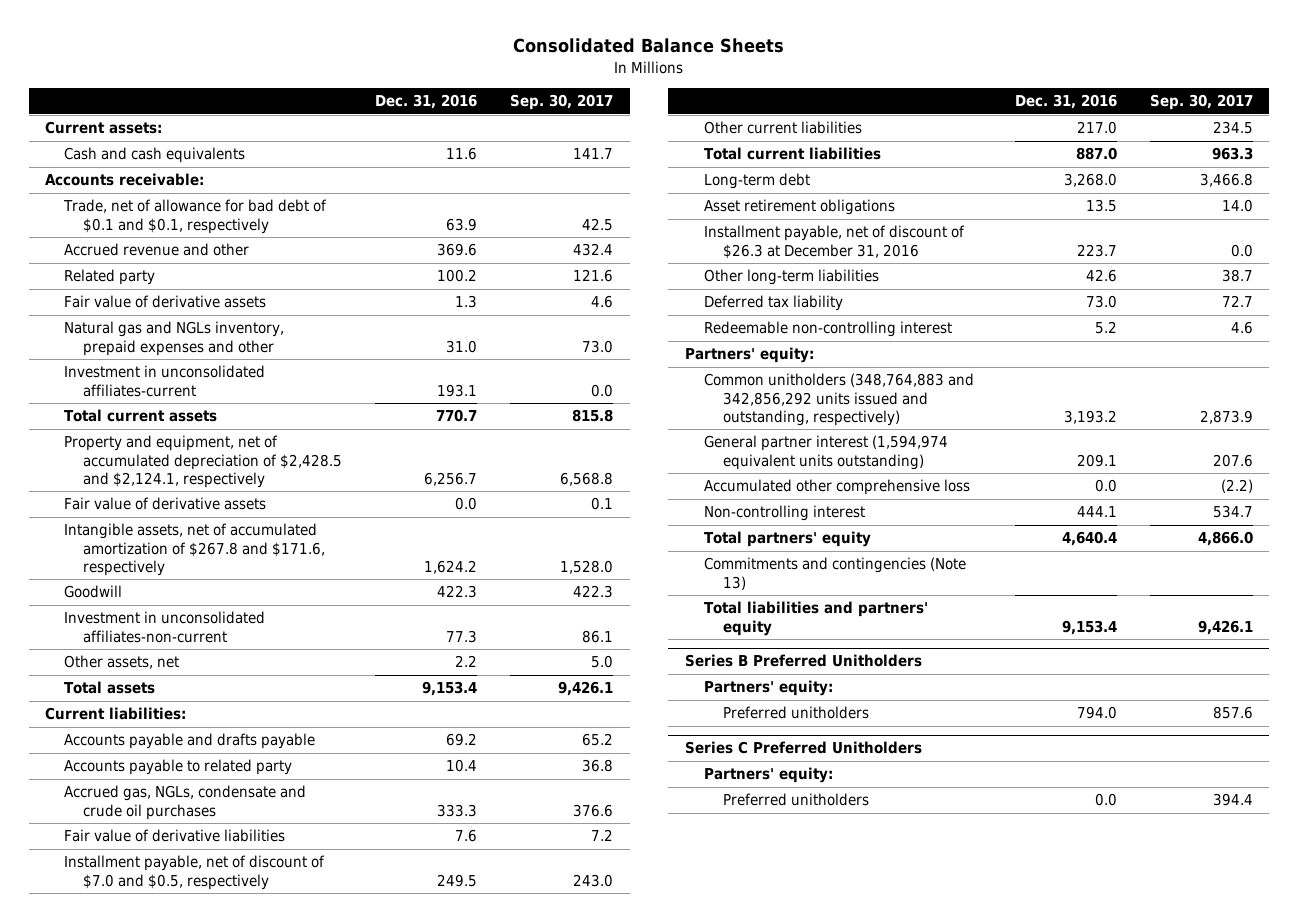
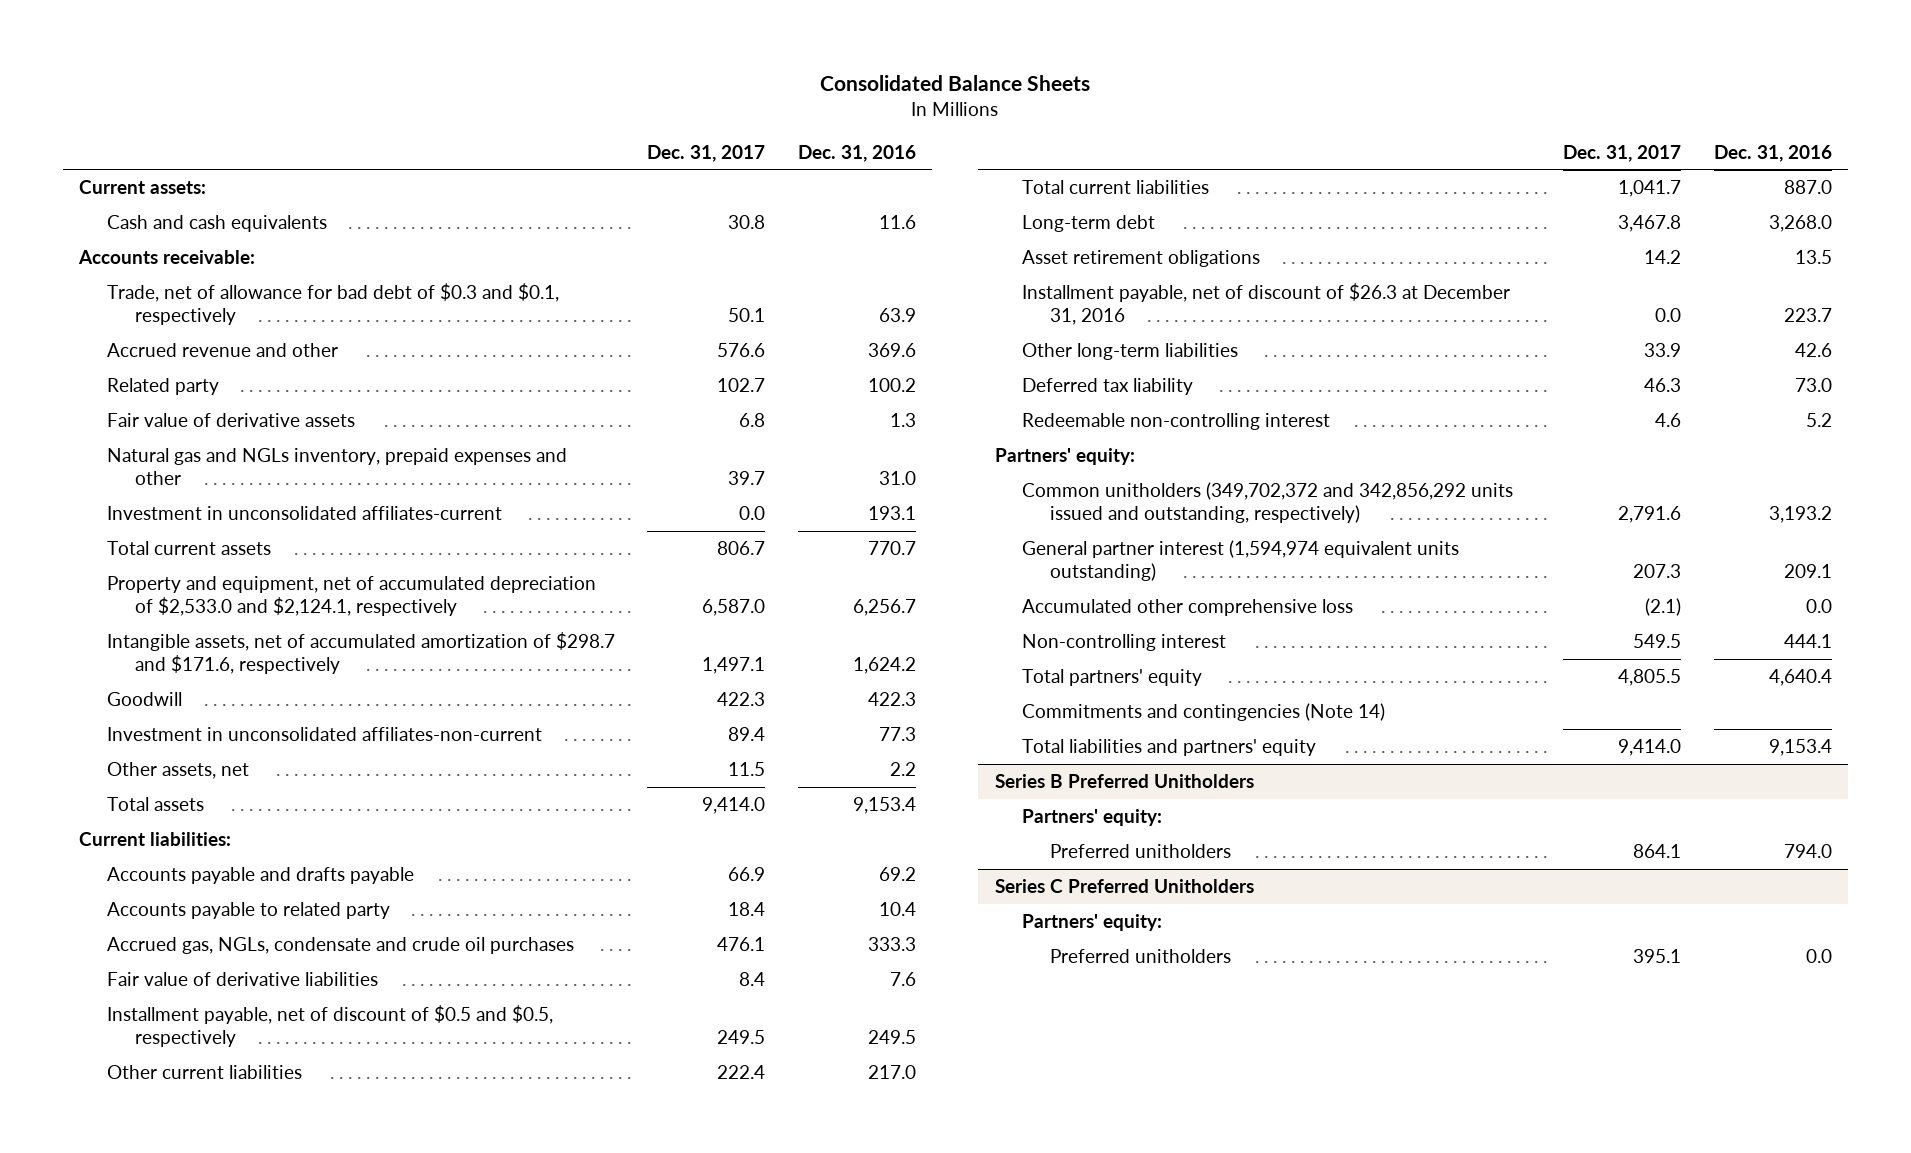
- | Dec. 31, 2016 | Sep. 30, 2017
+ | Dec. 31, 2017 | Dec. 31, 2016
- Trade, net of allowance for bad debt of $0.1 and $0.1, respectively | 63.9 | 42.5
+ Trade, net of allowance for bad debt of $0.3 and $0.1, respectively | 50.1 | 63.9
- Property and equipment, net of accumulated depreciation of $2,428.5 and $2,124.1, respectively | 6,256.7 | 6,568.8
- Fair value of derivative assets | 0.0 | 0.1
- Intangible assets, net of accumulated amortization of $267.8 and $171.6, respectively | 1,624.2 | 1,528.0
+ Property and equipment, net of accumulated depreciation of $2,533.0 and $2,124.1, respectively | 6,587.0 | 6,256.7
+ Intangible assets, net of accumulated amortization of $298.7 and $171.6, respectively | 1,497.1 | 1,624.2
- Installment payable, net of discount of $7.0 and $0.5, respectively | 249.5 | 243.0
+ Installment payable, net of discount of $0.5 and $0.5, respectively | 249.5 | 249.5
- Common unitholders (348,764,883 and 342,856,292 units issued and outstanding, respectively) | 3,193.2 | 2,873.9
+ Common unitholders (349,702,372 and 342,856,292 units issued and outstanding, respectively) | 2,791.6 | 3,193.2
- Commitments and contingencies (Note 13)
+ Commitments and contingencies (Note 14)

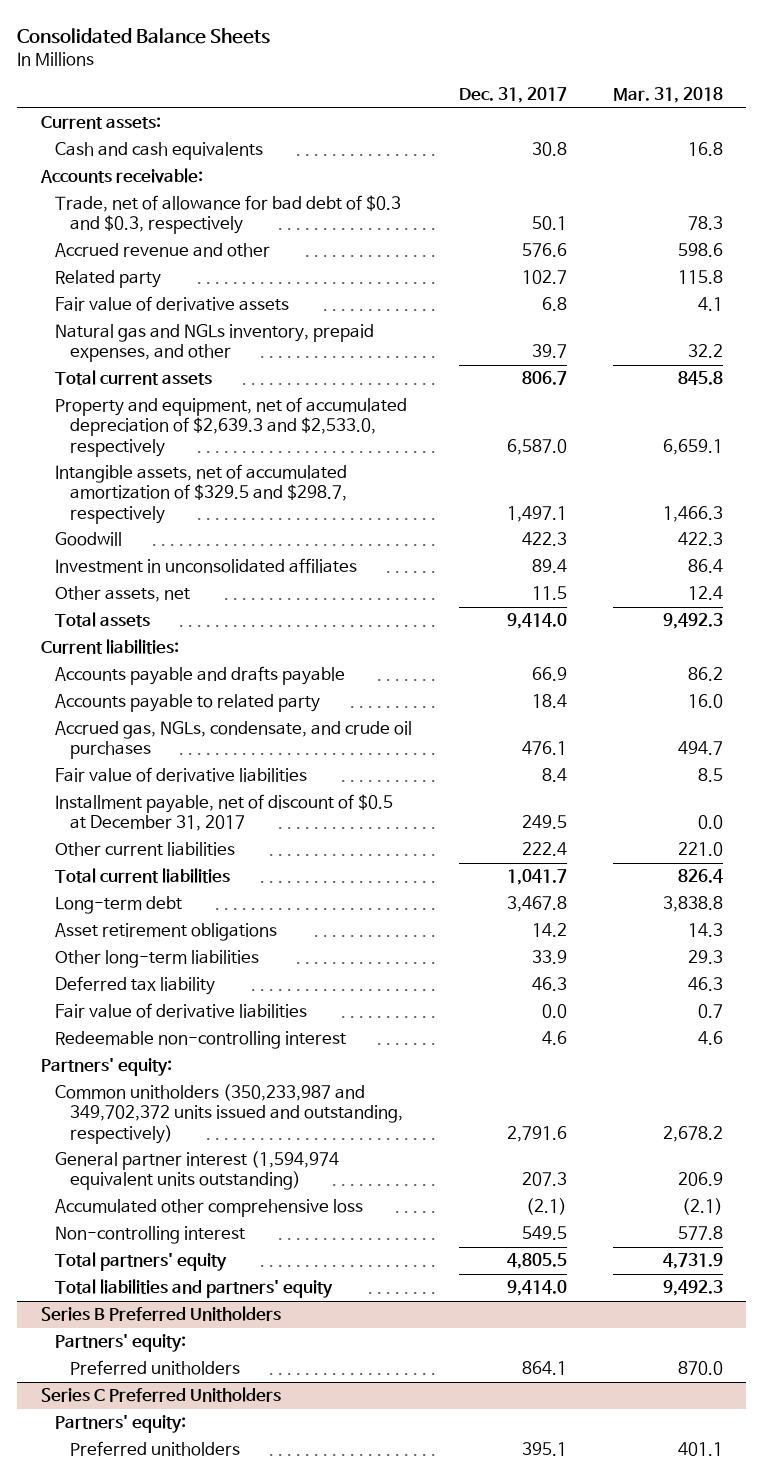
- | Dec. 31, 2017 | Dec. 31, 2016
+ | Dec. 31, 2017 | Mar. 31, 2018
- Trade, net of allowance for bad debt of $0.3 and $0.1, respectively | 50.1 | 63.9
+ Trade, net of allowance for bad debt of $0.3 and $0.3, respectively | 50.1 | 78.3
- Natural gas and NGLs inventory, prepaid expenses and other | 39.7 | 31.0
- Investment in unconsolidated affiliates-current | 0.0 | 193.1
+ Natural gas and NGLs inventory, prepaid expenses, and other | 39.7 | 32.2
- Property and equipment, net of accumulated depreciation of $2,533.0 and $2,124.1, respectively | 6,587.0 | 6,256.7
- Intangible assets, net of accumulated amortization of $298.7 and $171.6, respectively | 1,497.1 | 1,624.2
+ Property and equipment, net of accumulated depreciation of $2,639.3 and $2,533.0, respectively | 6,587.0 | 6,659.1
+ Intangible assets, net of accumulated amortization of $329.5 and $298.7, respectively | 1,497.1 | 1,466.3
- Investment in unconsolidated affiliates-non-current | 89.4 | 77.3
+ Investment in unconsolidated affiliates | 89.4 | 86.4
- Accrued gas, NGLs, condensate and crude oil purchases | 476.1 | 333.3
+ Accrued gas, NGLs, condensate, and crude oil purchases | 476.1 | 494.7
- Installment payable, net of discount of $0.5 and $0.5, respectively | 249.5 | 249.5
+ Installment payable, net of discount of $0.5 at December 31, 2017 | 249.5 | 0.0
- Installment payable, net of discount of $26.3 at December 31, 2016 | 0.0 | 223.7
+ Fair value of derivative liabilities | 0.0 | 0.7
- Common unitholders (349,702,372 and 342,856,292 units issued and outstanding, respectively) | 2,791.6 | 3,193.2
+ Common unitholders (350,233,987 and 349,702,372 units issued and outstanding, respectively) | 2,791.6 | 2,678.2
- Commitments and contingencies (Note 14)

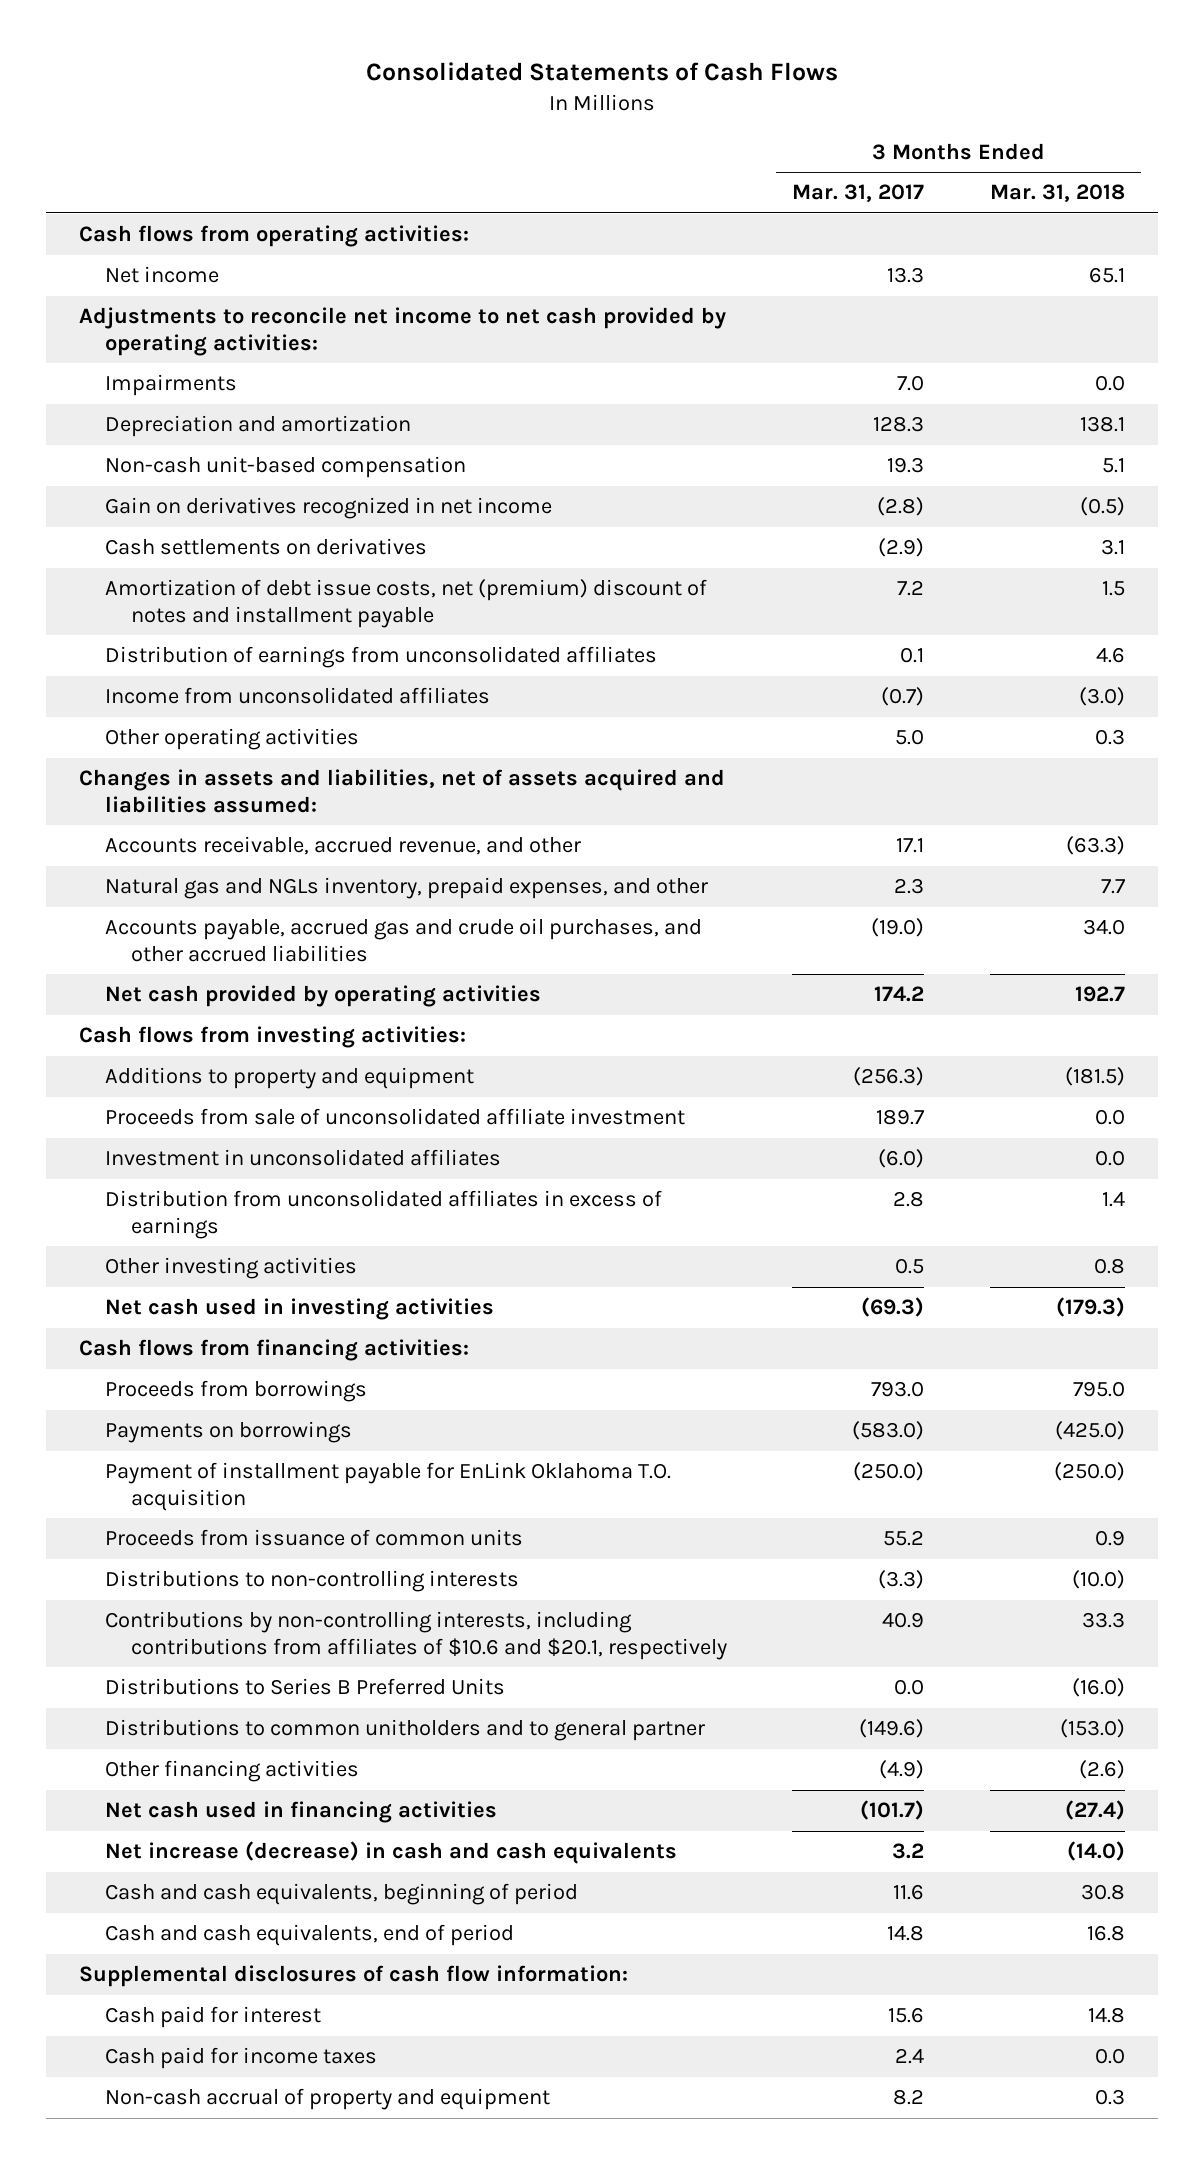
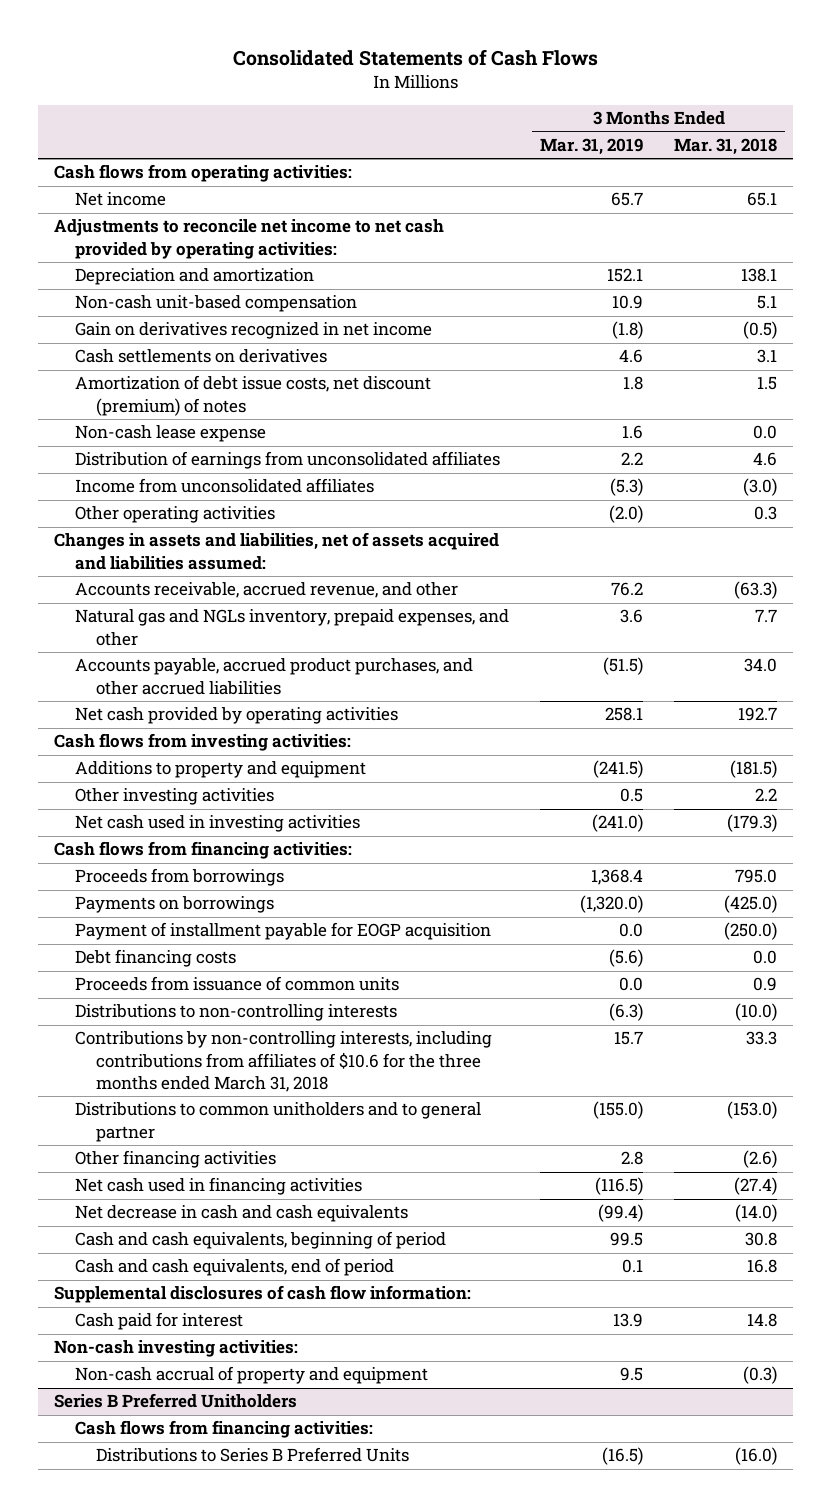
- | 3 Months Ended Mar. 31, 2017 | 3 Months Ended Mar. 31, 2018
+ | 3 Months Ended Mar. 31, 2019 | 3 Months Ended Mar. 31, 2018
- Impairments | 7.0 | 0.0
- Amortization of debt issue costs, net (premium) discount of notes and installment payable | 7.2 | 1.5
+ Amortization of debt issue costs, net discount (premium) of notes | 1.8 | 1.5
+ Non-cash lease expense | 1.6 | 0.0
- Accounts payable, accrued gas and crude oil purchases, and other accrued liabilities | (19.0) | 34.0
+ Accounts payable, accrued product purchases, and other accrued liabilities | (51.5) | 34.0
- Proceeds from sale of unconsolidated affiliate investment | 189.7 | 0.0
- Investment in unconsolidated affiliates | (6.0) | 0.0
- Distribution from unconsolidated affiliates in excess of earnings | 2.8 | 1.4
- Other investing activities | 0.5 | 0.8
+ Other investing activities | 0.5 | 2.2
- Payment of installment payable for EnLink Oklahoma T.O. acquisition | (250.0) | (250.0)
+ Payment of installment payable for EOGP acquisition | 0.0 | (250.0)
+ Debt financing costs | (5.6) | 0.0
- Contributions by non-controlling interests, including contributions from affiliates of $10.6 and $20.1, respectively | 40.9 | 33.3
- Distributions to Series B Preferred Units | 0.0 | (16.0)
+ Contributions by non-controlling interests, including contributions from affiliates of $10.6 for the three months ended March 31, 2018 | 15.7 | 33.3
- Net increase (decrease) in cash and cash equivalents | 3.2 | (14.0)
+ Net decrease in cash and cash equivalents | (99.4) | (14.0)
- Cash paid for income taxes | 2.4 | 0.0
- Non-cash accrual of property and equipment | 8.2 | 0.3
+ Non-cash investing activities:
+ Non-cash accrual of property and equipment | 9.5 | (0.3)
+ Series B Preferred Unitholders
+ Cash flows from financing activities:
+ Distributions to Series B Preferred Units | (16.5) | (16.0)

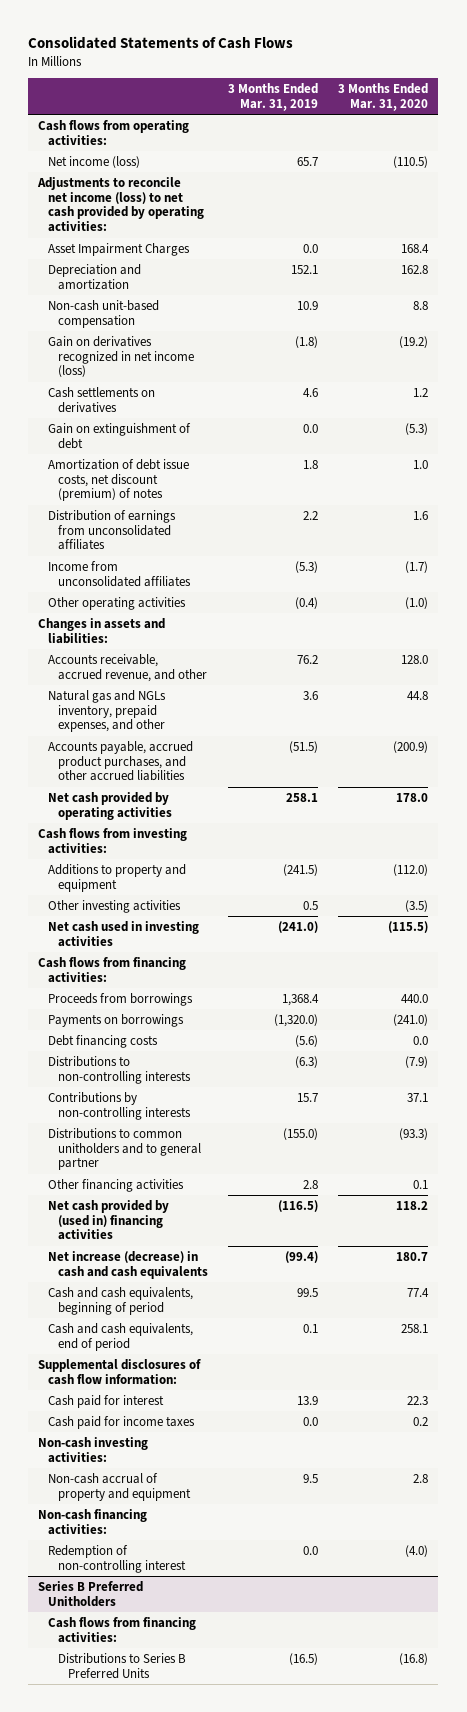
- | 3 Months Ended Mar. 31, 2019 | 3 Months Ended Mar. 31, 2018
+ | 3 Months Ended Mar. 31, 2019 | 3 Months Ended Mar. 31, 2020
- Net income | 65.7 | 65.1
- Adjustments to reconcile net income to net cash provided by operating activities:
+ Net income (loss) | 65.7 | (110.5)
+ Adjustments to reconcile net income (loss) to net cash provided by operating activities:
+ Asset Impairment Charges | 0.0 | 168.4
- Gain on derivatives recognized in net income | (1.8) | (0.5)
+ Gain on derivatives recognized in net income (loss) | (1.8) | (19.2)
+ Gain on extinguishment of debt | 0.0 | (5.3)
- Non-cash lease expense | 1.6 | 0.0
- Other operating activities | (2.0) | 0.3
- Changes in assets and liabilities, net of assets acquired and liabilities assumed:
+ Other operating activities | (0.4) | (1.0)
+ Changes in assets and liabilities:
- Payment of installment payable for EOGP acquisition | 0.0 | (250.0)
- Proceeds from issuance of common units | 0.0 | 0.9
- Contributions by non-controlling interests, including contributions from affiliates of $10.6 for the three months ended March 31, 2018 | 15.7 | 33.3
+ Contributions by non-controlling interests | 15.7 | 37.1
- Net cash used in financing activities | (116.5) | (27.4)
- Net decrease in cash and cash equivalents | (99.4) | (14.0)
+ Net cash provided by (used in) financing activities | (116.5) | 118.2
+ Net increase (decrease) in cash and cash equivalents | (99.4) | 180.7
+ Cash paid for income taxes | 0.0 | 0.2
+ Non-cash financing activities:
+ Redemption of non-controlling interest | 0.0 | (4.0)

